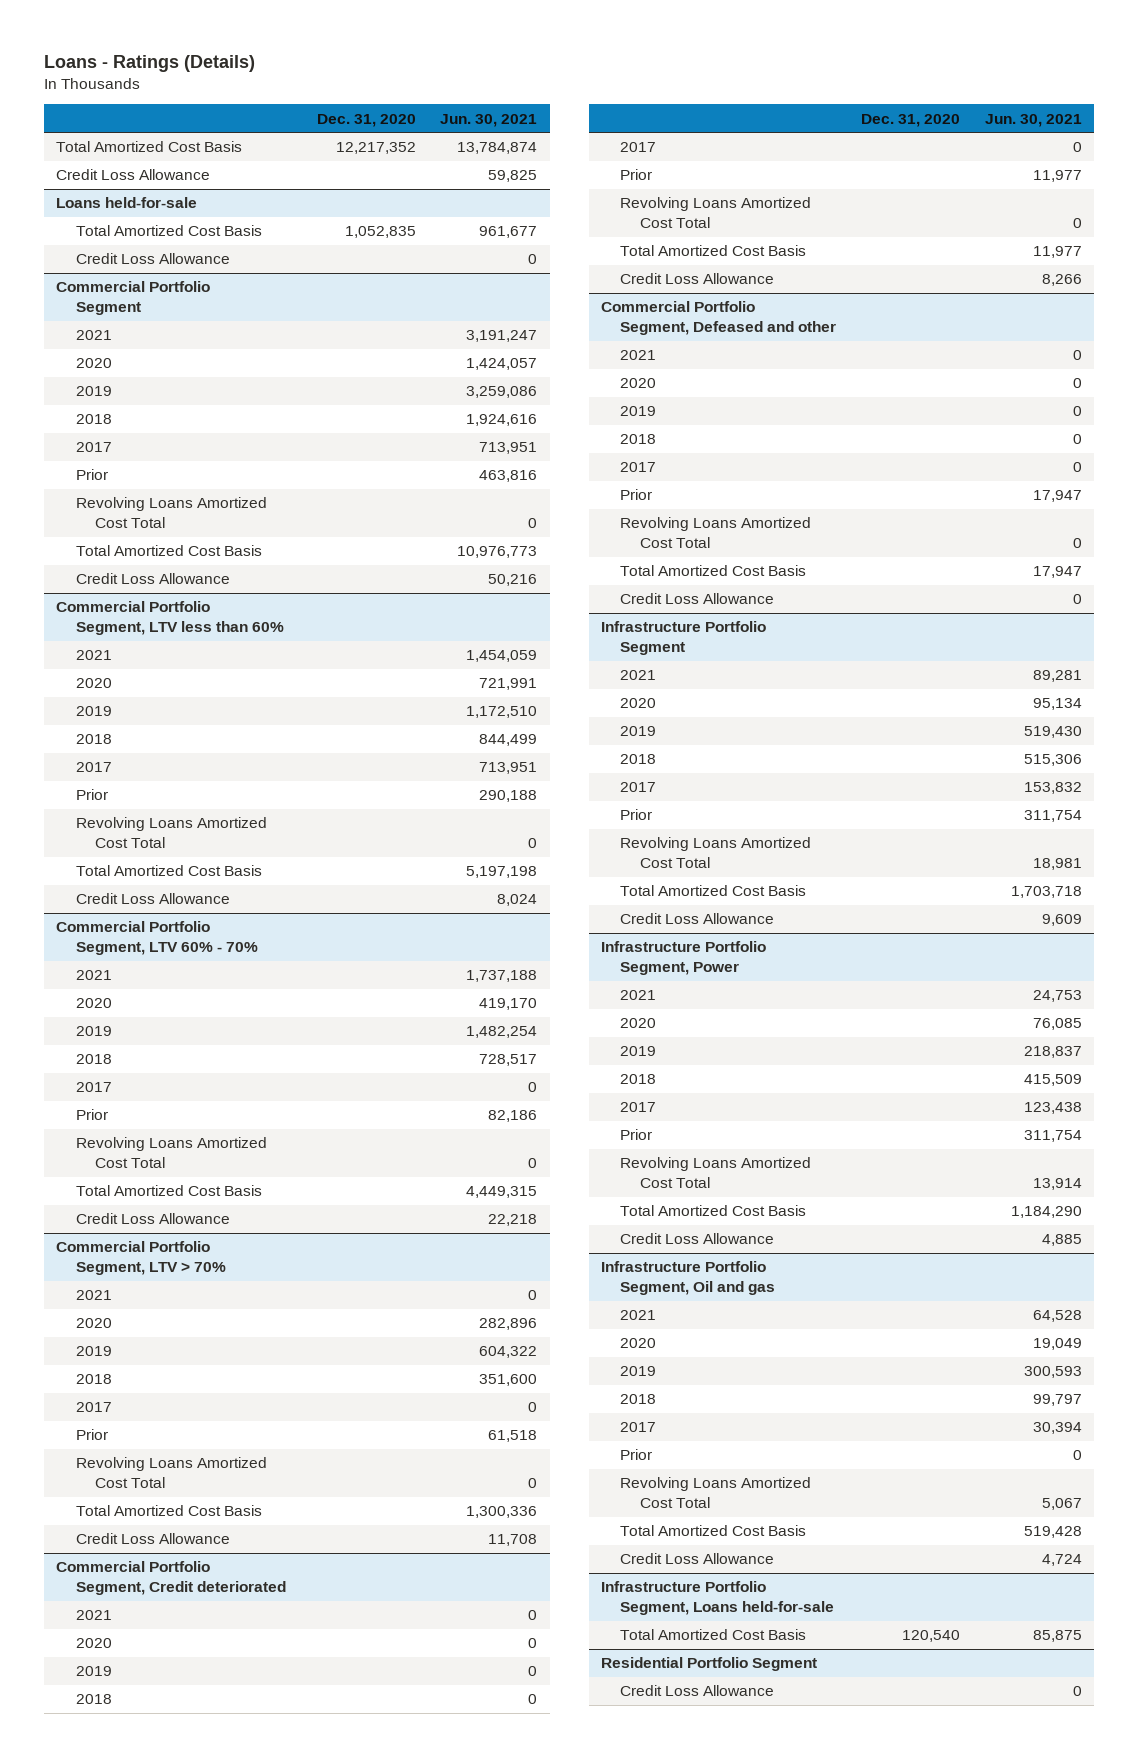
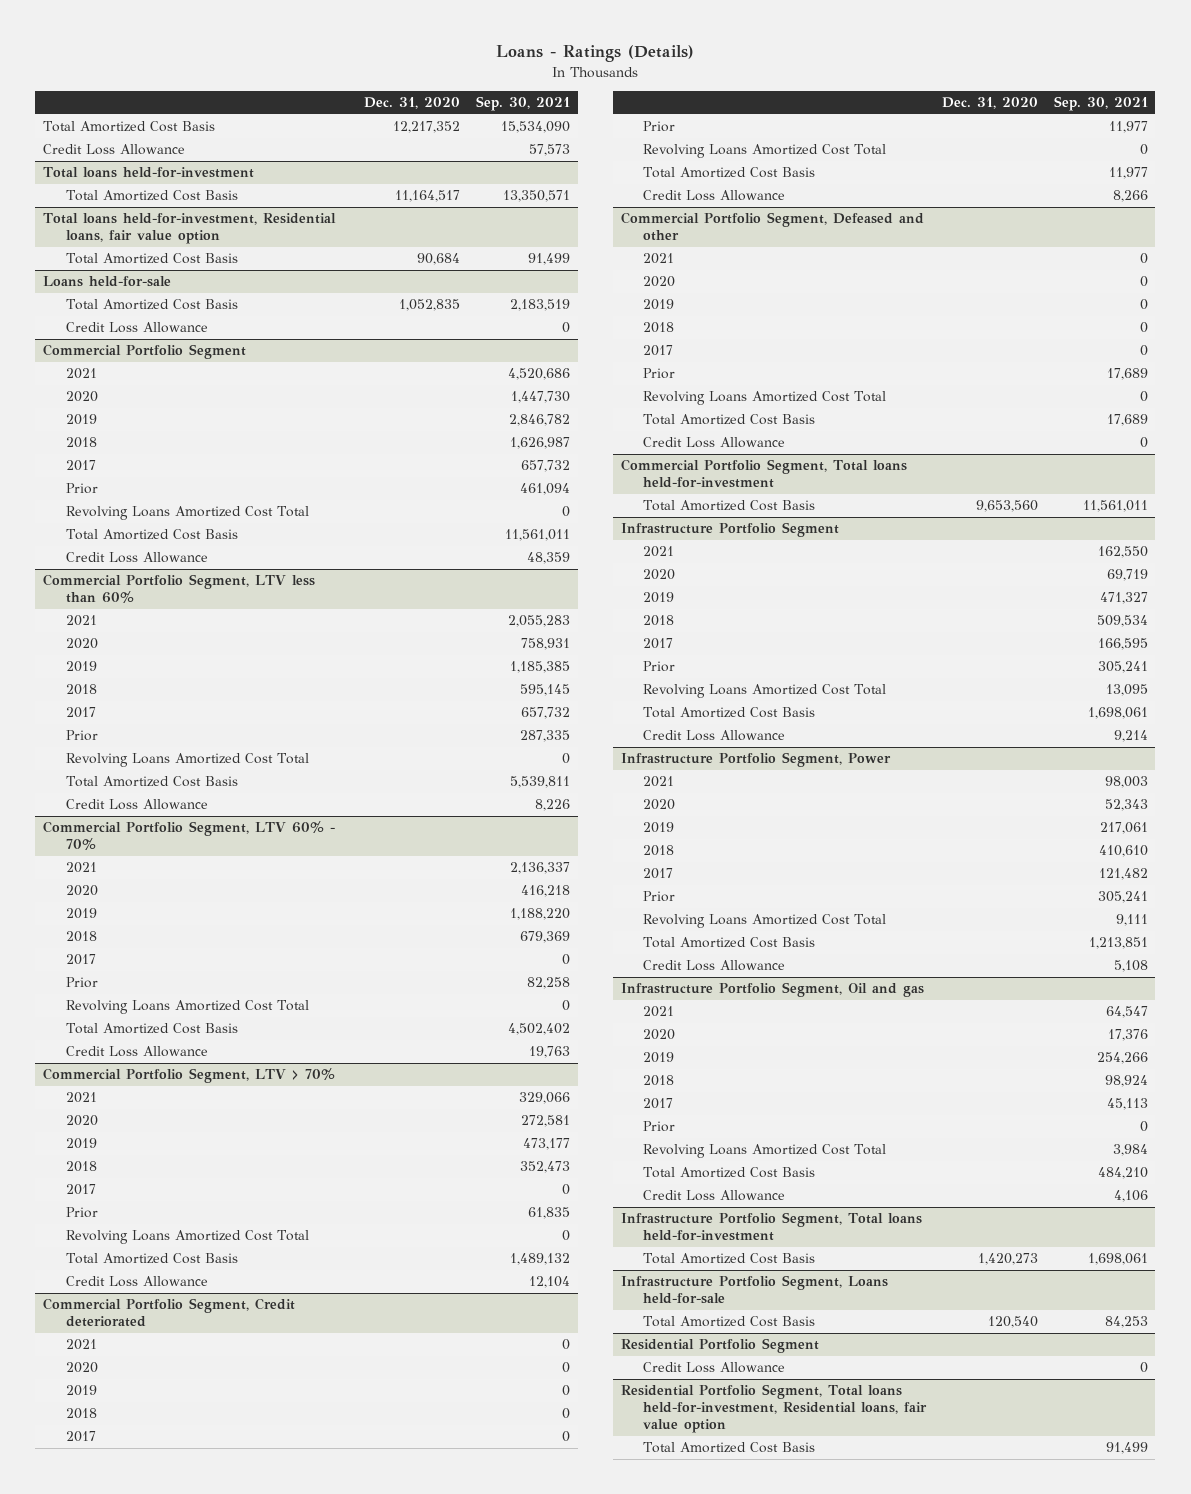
- | Dec. 31, 2020 | Jun. 30, 2021
+ | Dec. 31, 2020 | Sep. 30, 2021
+ Total loans held-for-investment
+ Total Amortized Cost Basis | 11,164,517 | 13,350,571
+ Total loans held-for-investment, Residential loans, fair value option
+ Total Amortized Cost Basis | 90,684 | 91,499
+ Commercial Portfolio Segment, Total loans held-for-investment
+ Total Amortized Cost Basis | 9,653,560 | 11,561,011
+ Infrastructure Portfolio Segment, Total loans held-for-investment
+ Total Amortized Cost Basis | 1,420,273 | 1,698,061
+ Residential Portfolio Segment, Total loans held-for-investment, Residential loans, fair value option
+ Total Amortized Cost Basis | | 91,499

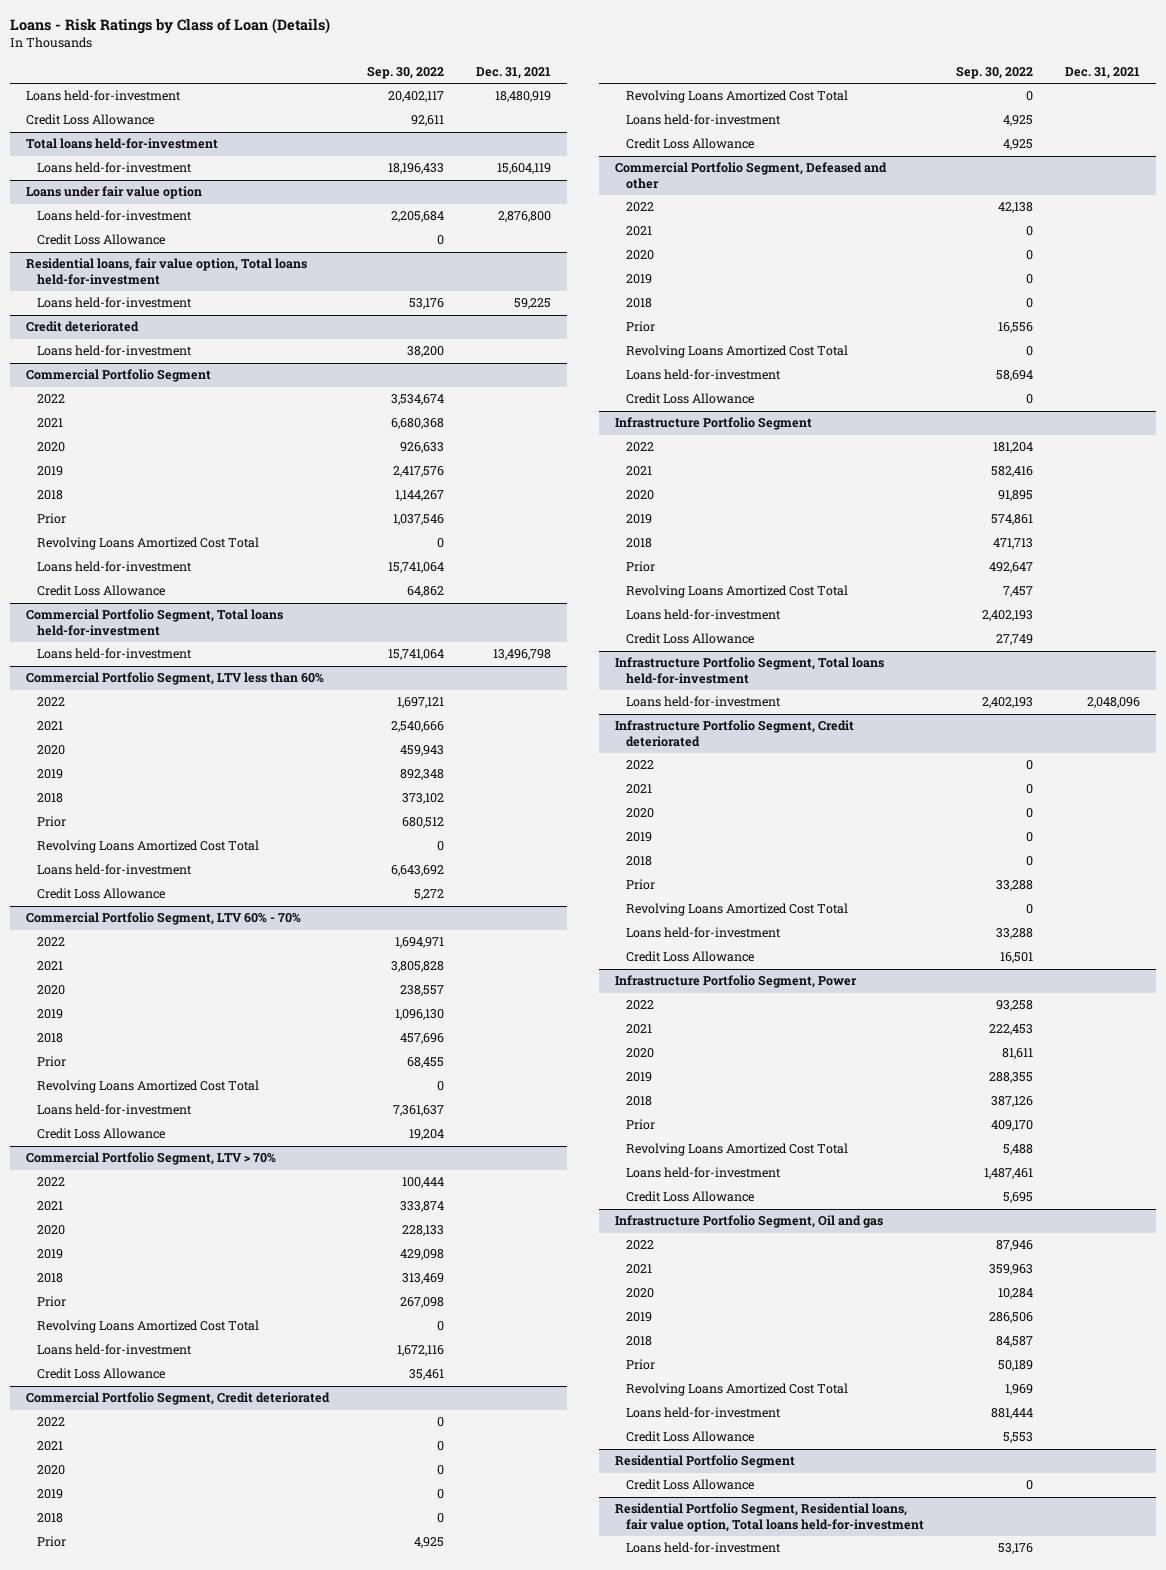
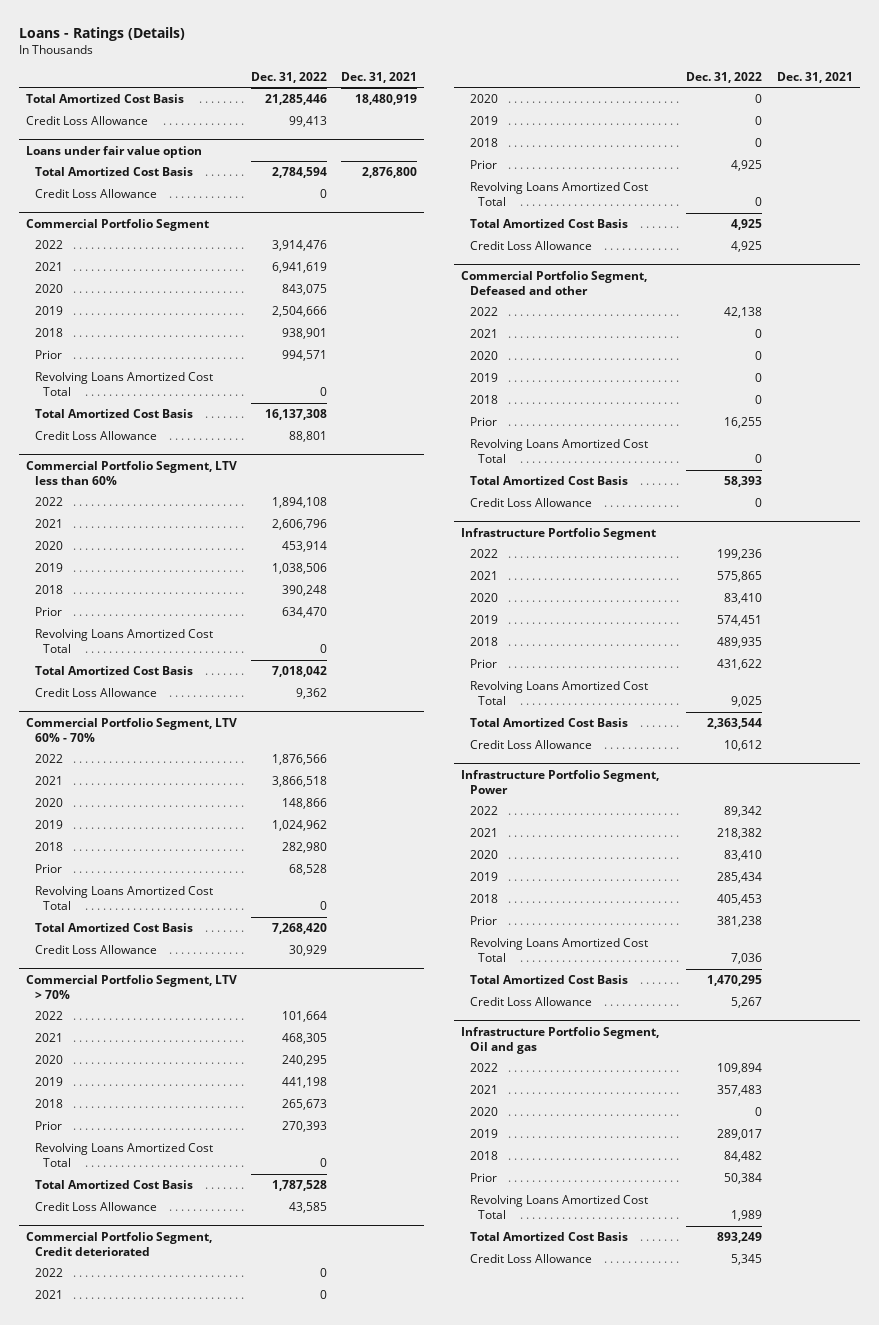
- Loans - Risk Ratings by Class of Loan (Details)
+ Loans - Ratings (Details)
- | Sep. 30, 2022 | Dec. 31, 2021
+ | Dec. 31, 2022 | Dec. 31, 2021
- Loans held-for-investment | 20,402,117 | 18,480,919
+ Total Amortized Cost Basis | 21,285,446 | 18,480,919
- Total loans held-for-investment
- Loans held-for-investment | 18,196,433 | 15,604,119
@ Loans under fair value option
- Loans held-for-investment | 2,205,684 | 2,876,800
+ Total Amortized Cost Basis | 2,784,594 | 2,876,800
- Residential loans, fair value option, Total loans held-for-investment
- Loans held-for-investment | 53,176 | 59,225
- Credit deteriorated
- Loans held-for-investment | 38,200 |
@ Commercial Portfolio Segment
- Loans held-for-investment | 15,741,064 |
+ Total Amortized Cost Basis | 16,137,308 |
- Commercial Portfolio Segment, Total loans held-for-investment
- Loans held-for-investment | 15,741,064 | 13,496,798
@ Commercial Portfolio Segment, LTV less than 60%
- Loans held-for-investment | 6,643,692 |
+ Total Amortized Cost Basis | 7,018,042 |
@ Commercial Portfolio Segment, LTV 60% - 70%
- Loans held-for-investment | 7,361,637 |
+ Total Amortized Cost Basis | 7,268,420 |
@ Commercial Portfolio Segment, LTV > 70%
- Loans held-for-investment | 1,672,116 |
+ Total Amortized Cost Basis | 1,787,528 |
@ Commercial Portfolio Segment, Credit deteriorated
- Loans held-for-investment | 4,925 |
+ Total Amortized Cost Basis | 4,925 |
@ Commercial Portfolio Segment, Defeased and other
- Loans held-for-investment | 58,694 |
+ Total Amortized Cost Basis | 58,393 |
@ Infrastructure Portfolio Segment
- Loans held-for-investment | 2,402,193 |
+ Total Amortized Cost Basis | 2,363,544 |
- Infrastructure Portfolio Segment, Total loans held-for-investment
- Loans held-for-investment | 2,402,193 | 2,048,096
- Infrastructure Portfolio Segment, Credit deteriorated
- 2022 | 0 |
- 2021 | 0 |
- 2020 | 0 |
- 2019 | 0 |
- 2018 | 0 |
- Prior | 33,288 |
- Revolving Loans Amortized Cost Total | 0 |
- Loans held-for-investment | 33,288 |
- Credit Loss Allowance | 16,501 |
@ Infrastructure Portfolio Segment, Power
- Loans held-for-investment | 1,487,461 |
+ Total Amortized Cost Basis | 1,470,295 |
@ Infrastructure Portfolio Segment, Oil and gas
- Loans held-for-investment | 881,444 |
+ Total Amortized Cost Basis | 893,249 |
- Residential Portfolio Segment
- Credit Loss Allowance | 0 |
- Residential Portfolio Segment, Residential loans, fair value option, Total loans held-for-investment
- Loans held-for-investment | 53,176 |

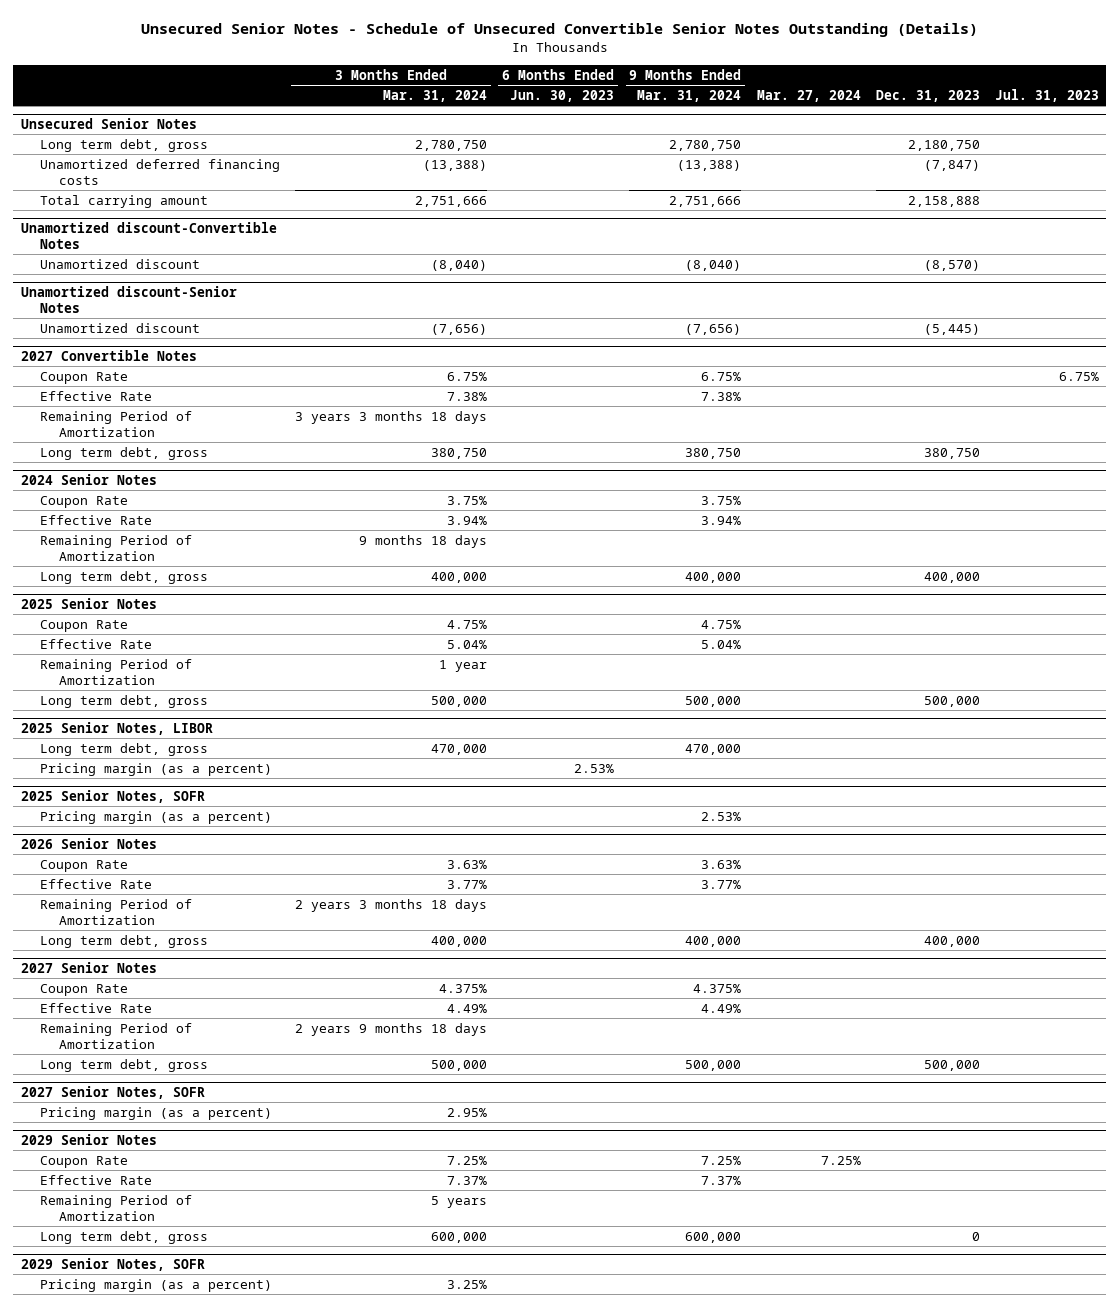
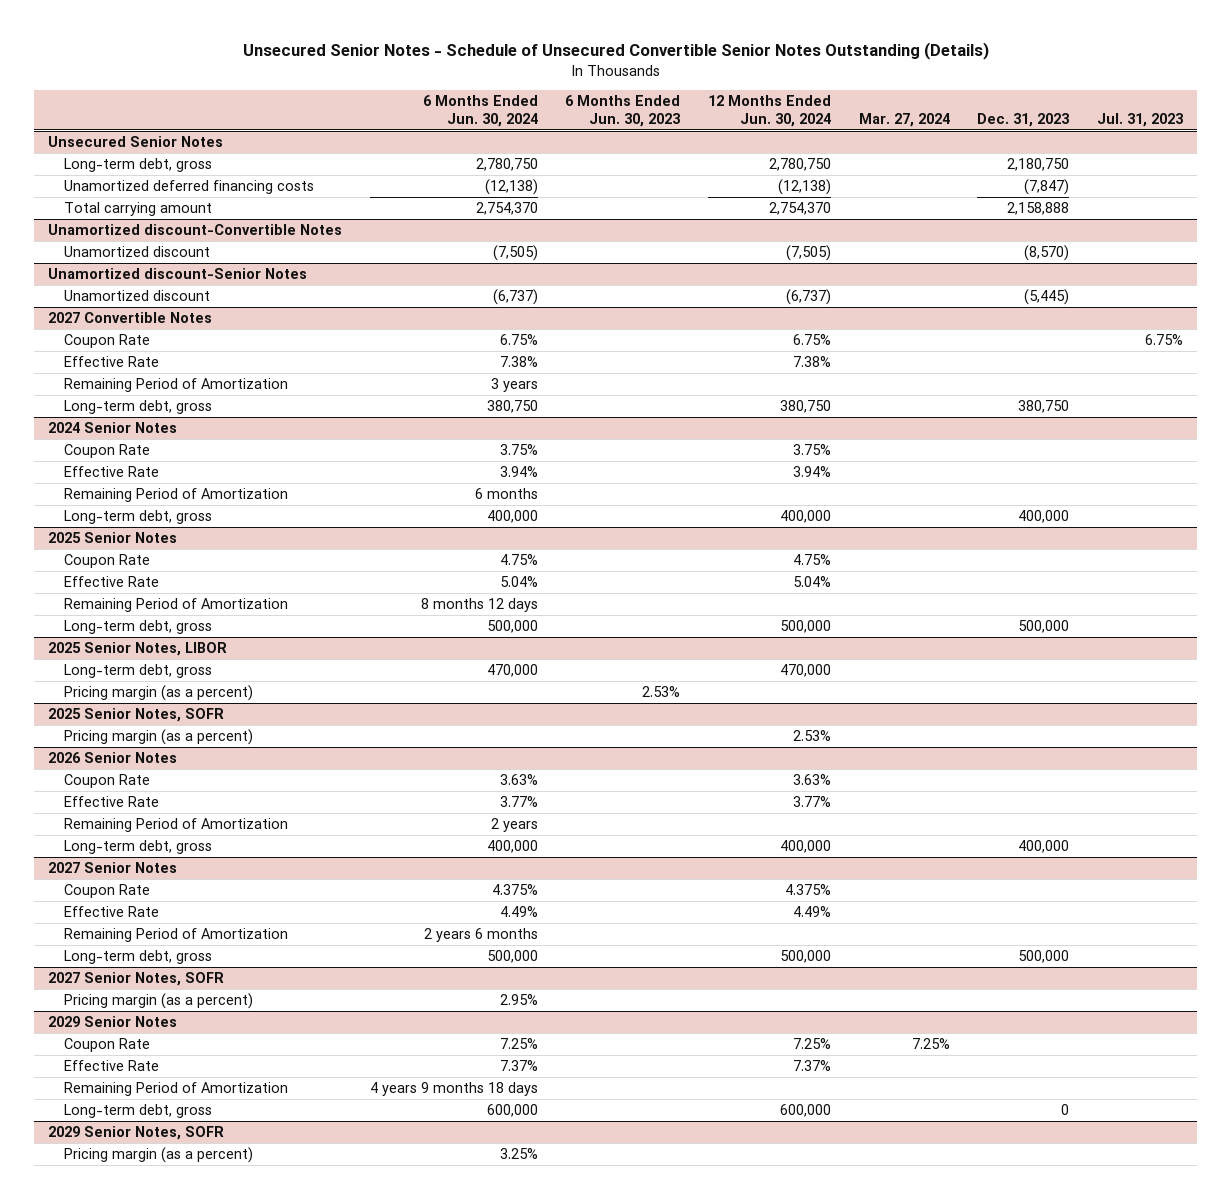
- | 3 Months Ended Mar. 31, 2024 | 6 Months Ended Jun. 30, 2023 | 9 Months Ended Mar. 31, 2024 | Mar. 27, 2024 | Dec. 31, 2023 | Jul. 31, 2023
+ | 6 Months Ended Jun. 30, 2024 | 6 Months Ended Jun. 30, 2023 | 12 Months Ended Jun. 30, 2024 | Mar. 27, 2024 | Dec. 31, 2023 | Jul. 31, 2023
@ Unsecured Senior Notes
- Long term debt, gross | 2,780,750 | | 2,780,750 | | 2,180,750 |
+ Long-term debt, gross | 2,780,750 | | 2,780,750 | | 2,180,750 |
@ 2027 Convertible Notes
- Long term debt, gross | 380,750 | | 380,750 | | 380,750 |
+ Long-term debt, gross | 380,750 | | 380,750 | | 380,750 |
@ 2024 Senior Notes
- Long term debt, gross | 400,000 | | 400,000 | | 400,000 |
+ Long-term debt, gross | 400,000 | | 400,000 | | 400,000 |
@ 2025 Senior Notes
- Long term debt, gross | 500,000 | | 500,000 | | 500,000 |
+ Long-term debt, gross | 500,000 | | 500,000 | | 500,000 |
@ 2025 Senior Notes, LIBOR
- Long term debt, gross | 470,000 | | 470,000 | | |
+ Long-term debt, gross | 470,000 | | 470,000 | | |
@ 2026 Senior Notes
- Long term debt, gross | 400,000 | | 400,000 | | 400,000 |
+ Long-term debt, gross | 400,000 | | 400,000 | | 400,000 |
@ 2027 Senior Notes
- Long term debt, gross | 500,000 | | 500,000 | | 500,000 |
+ Long-term debt, gross | 500,000 | | 500,000 | | 500,000 |
@ 2029 Senior Notes
- Long term debt, gross | 600,000 | | 600,000 | | 0 |
+ Long-term debt, gross | 600,000 | | 600,000 | | 0 |

